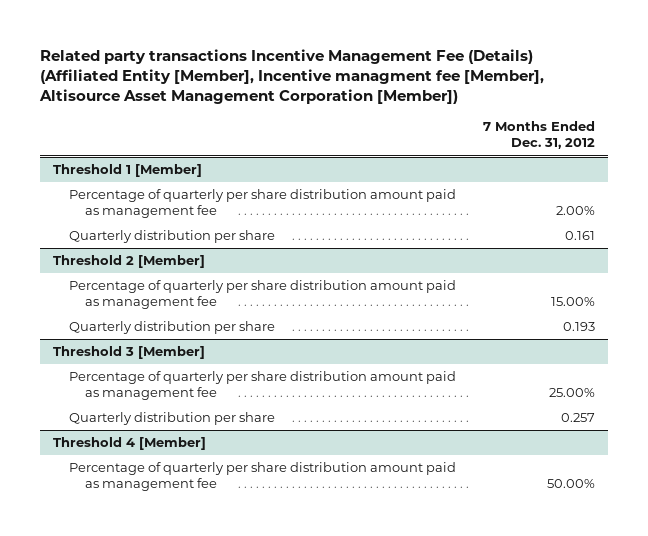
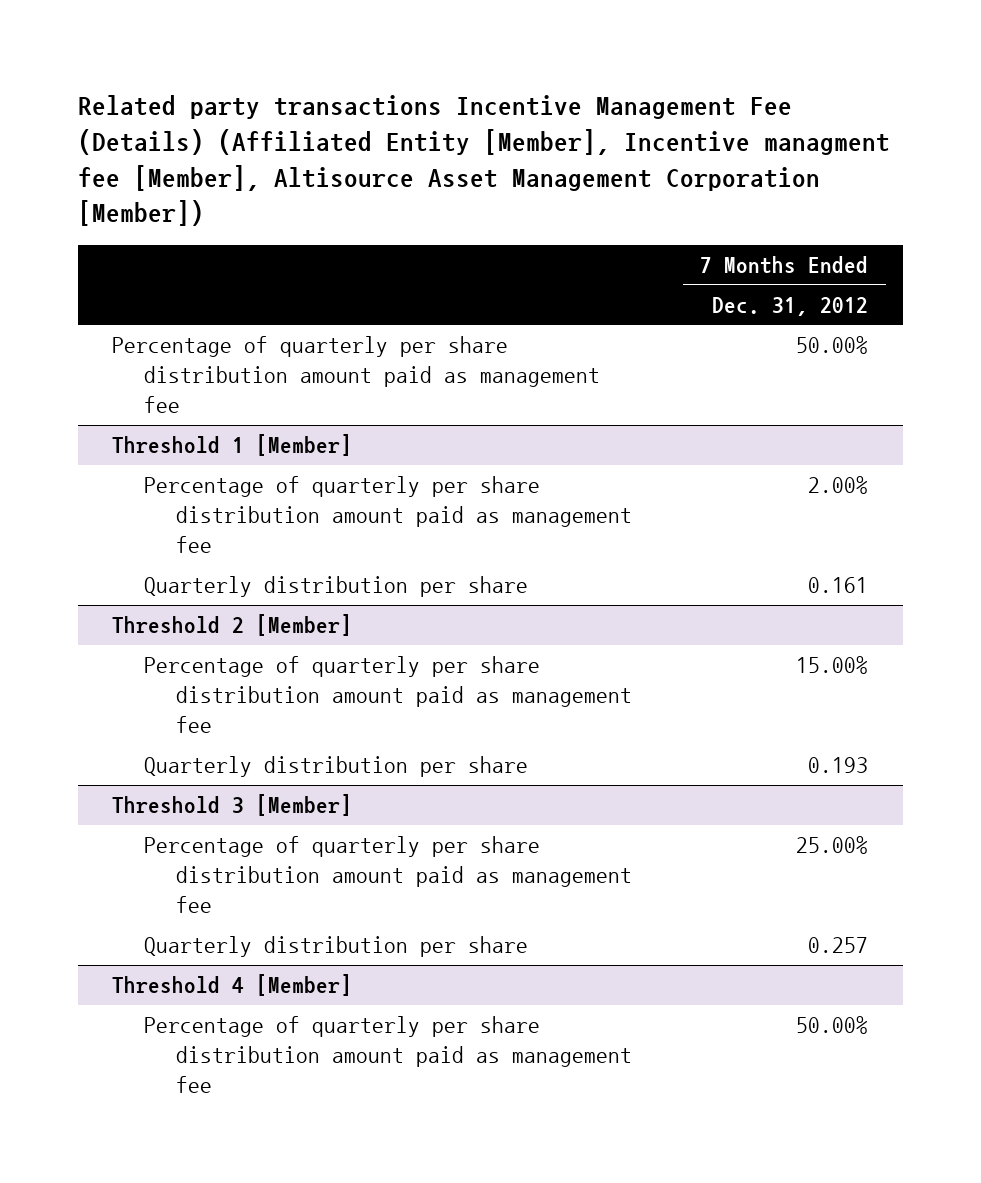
+ Percentage of quarterly per share distribution amount paid as management fee | 50.00%

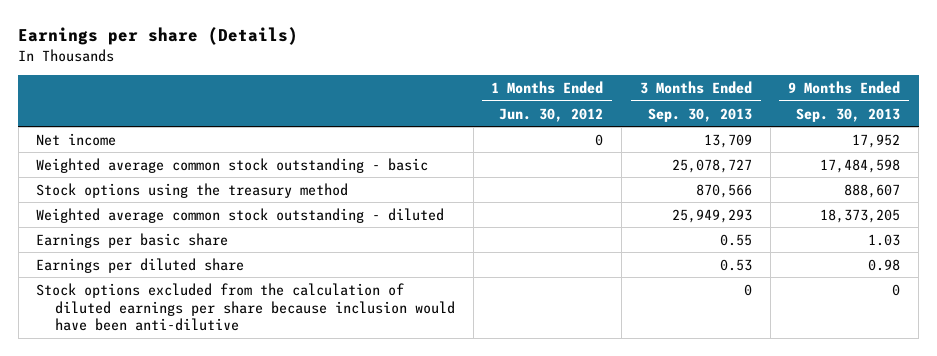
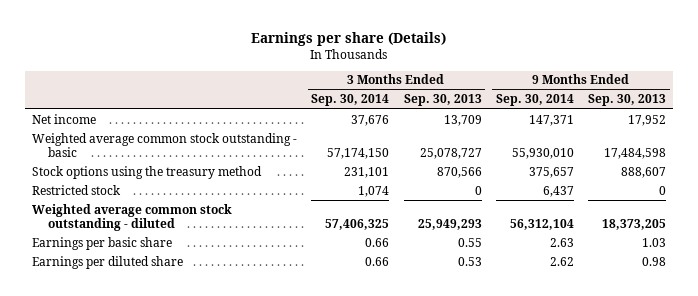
- | 1 Months Ended Jun. 30, 2012 | 3 Months Ended Sep. 30, 2013 | 9 Months Ended Sep. 30, 2013
+ | 3 Months Ended Sep. 30, 2014 | 3 Months Ended Sep. 30, 2013 | 9 Months Ended Sep. 30, 2014 | 9 Months Ended Sep. 30, 2013
+ Restricted stock | 1,074 | 0 | 6,437 | 0
- Stock options excluded from the calculation of diluted earnings per share because inclusion would have been anti-dilutive | | 0 | 0

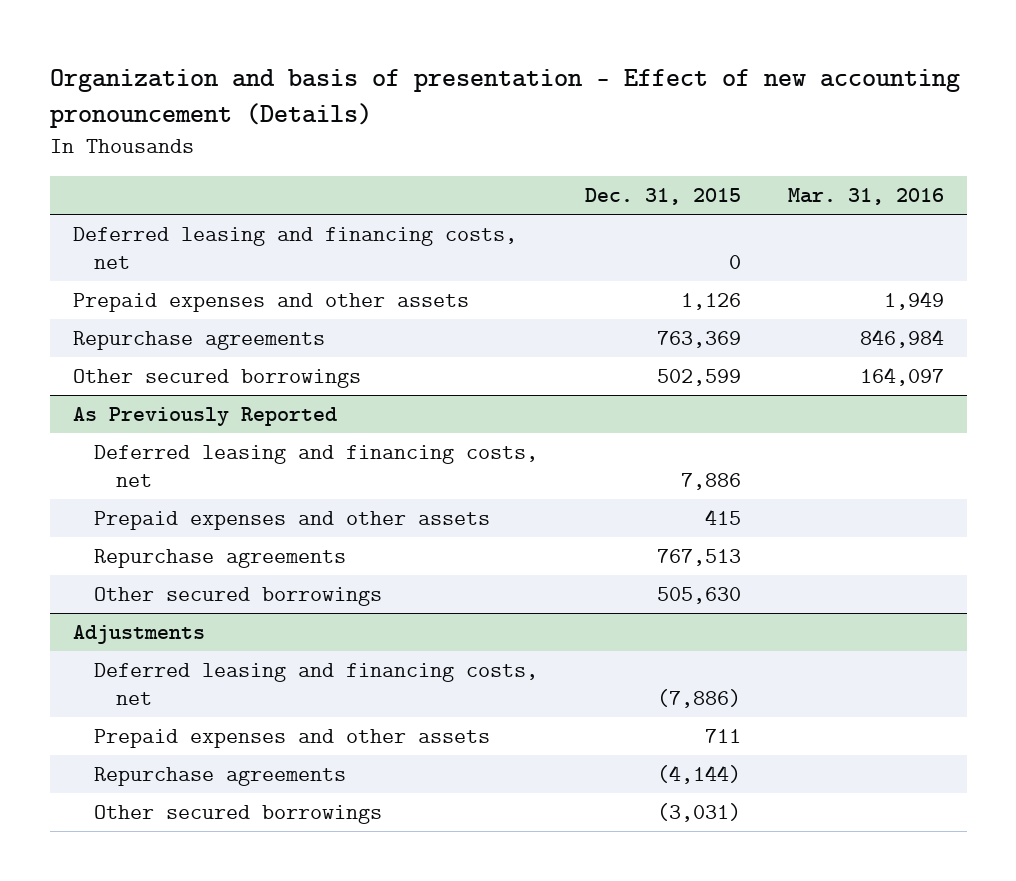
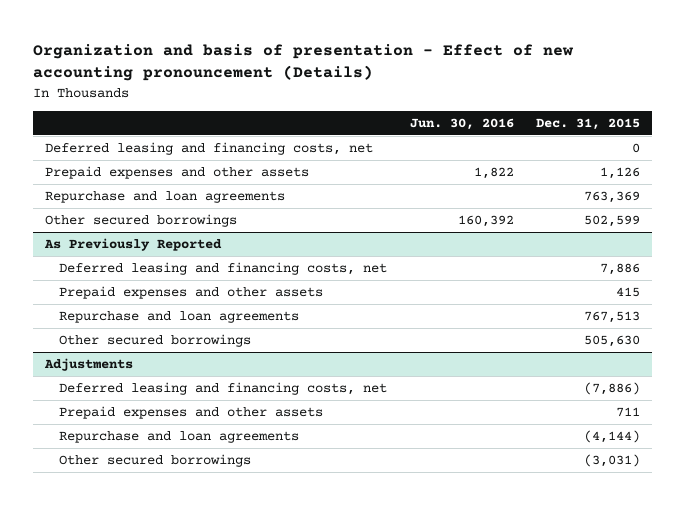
- | Dec. 31, 2015 | Mar. 31, 2016
+ | Jun. 30, 2016 | Dec. 31, 2015
- Repurchase agreements | 763,369 | 846,984
+ Repurchase and loan agreements | | 763,369
@ As Previously Reported
- Repurchase agreements | 767,513 |
+ Repurchase and loan agreements | | 767,513
@ Adjustments
- Repurchase agreements | (4,144) |
+ Repurchase and loan agreements | | (4,144)

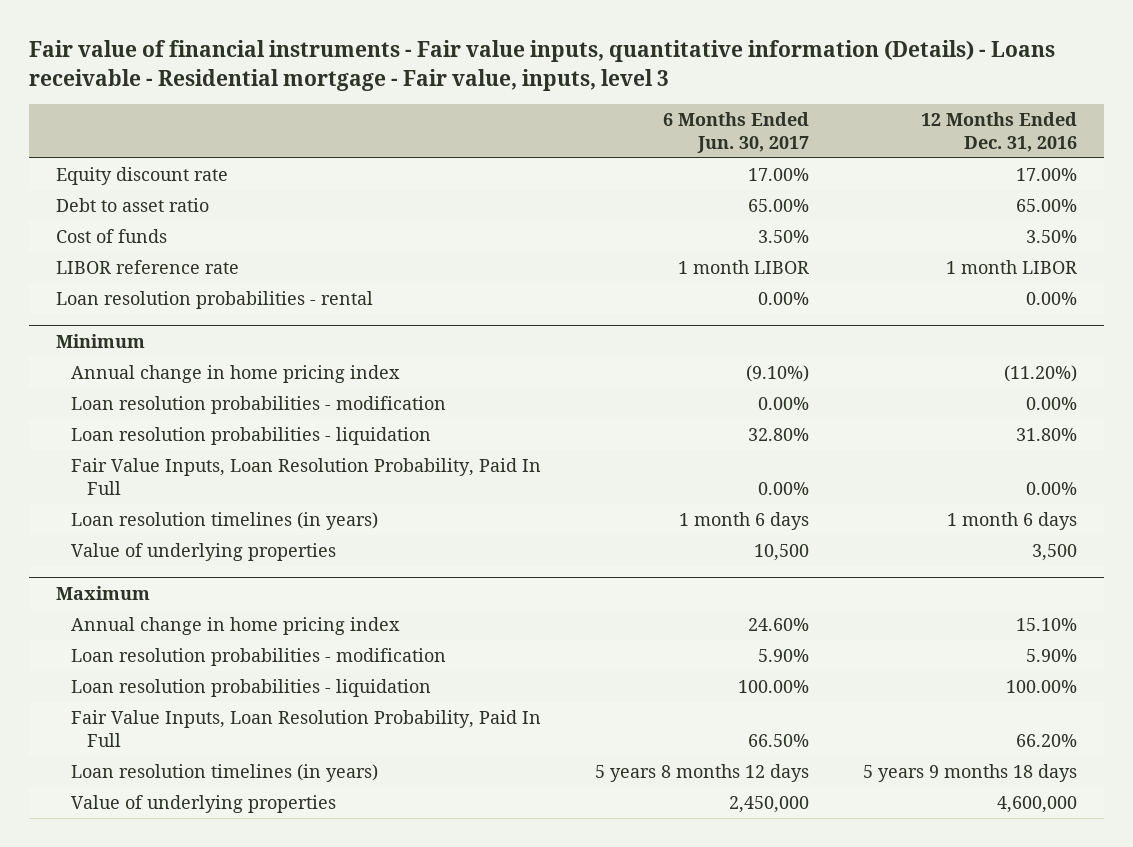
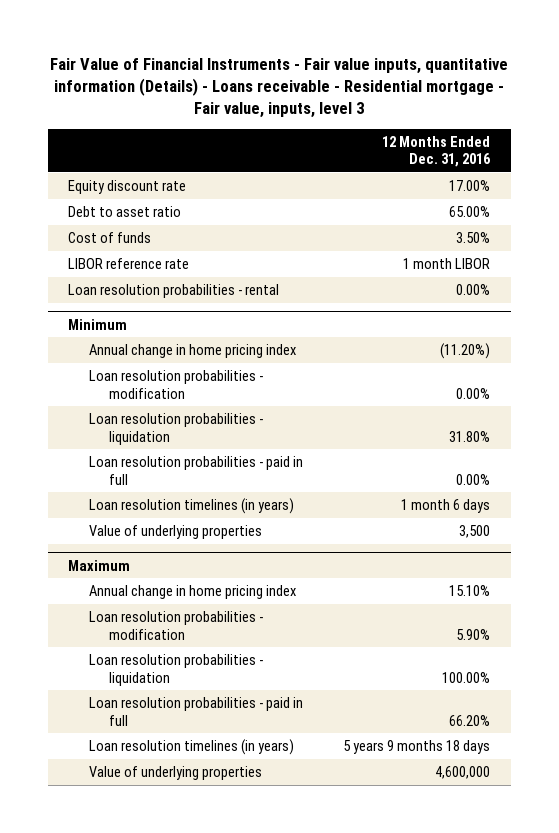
- Fair value of financial instruments - Fair value inputs, quantitative information (Details) - Loans receivable - Residential mortgage - Fair value, inputs, level 3
+ Fair Value of Financial Instruments - Fair value inputs, quantitative information (Details) - Loans receivable - Residential mortgage - Fair value, inputs, level 3
- | 6 Months Ended Jun. 30, 2017 | 12 Months Ended Dec. 31, 2016
+ | 12 Months Ended Dec. 31, 2016
@ Minimum
- Fair Value Inputs, Loan Resolution Probability, Paid In Full | 0.00% | 0.00%
+ Loan resolution probabilities - paid in full | 0.00%
@ Maximum
- Fair Value Inputs, Loan Resolution Probability, Paid In Full | 66.50% | 66.20%
+ Loan resolution probabilities - paid in full | 66.20%

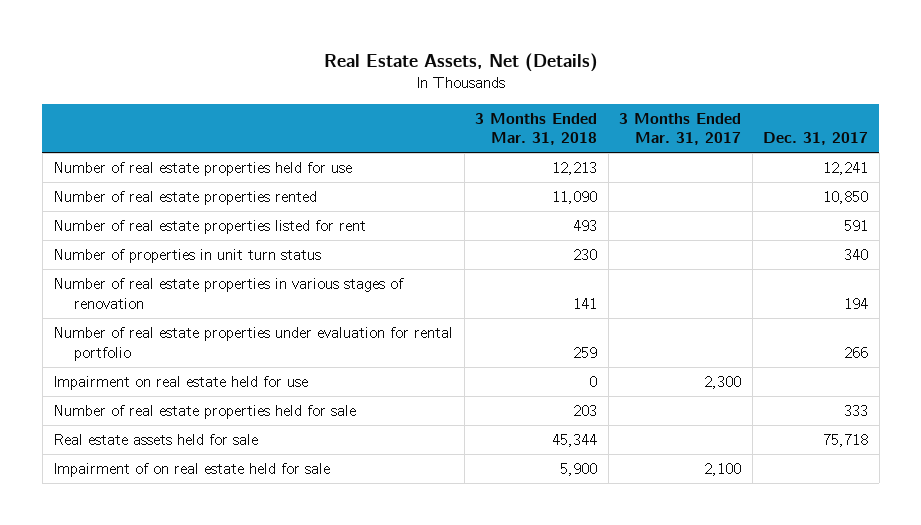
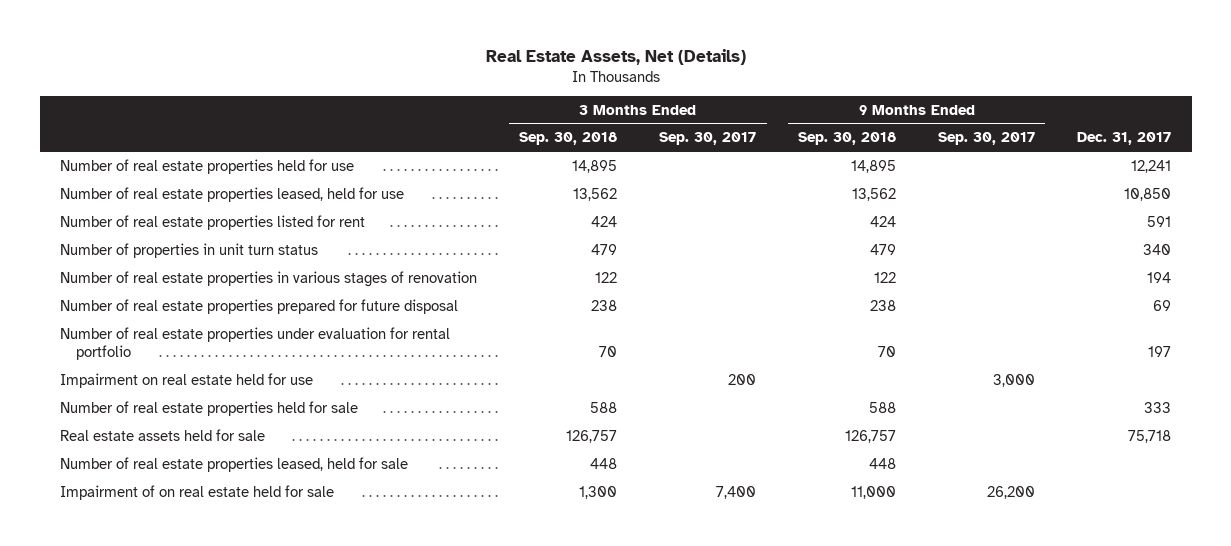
- | 3 Months Ended Mar. 31, 2018 | 3 Months Ended Mar. 31, 2017 | Dec. 31, 2017
+ | 3 Months Ended Sep. 30, 2018 | 3 Months Ended Sep. 30, 2017 | 9 Months Ended Sep. 30, 2018 | 9 Months Ended Sep. 30, 2017 | Dec. 31, 2017
- Number of real estate properties rented | 11,090 | | 10,850
+ Number of real estate properties leased, held for use | 13,562 | | 13,562 | | 10,850
- Number of real estate properties under evaluation for rental portfolio | 259 | | 266
+ Number of real estate properties prepared for future disposal | 238 | | 238 | | 69
+ Number of real estate properties under evaluation for rental portfolio | 70 | | 70 | | 197
+ Number of real estate properties leased, held for sale | 448 | | 448 | |

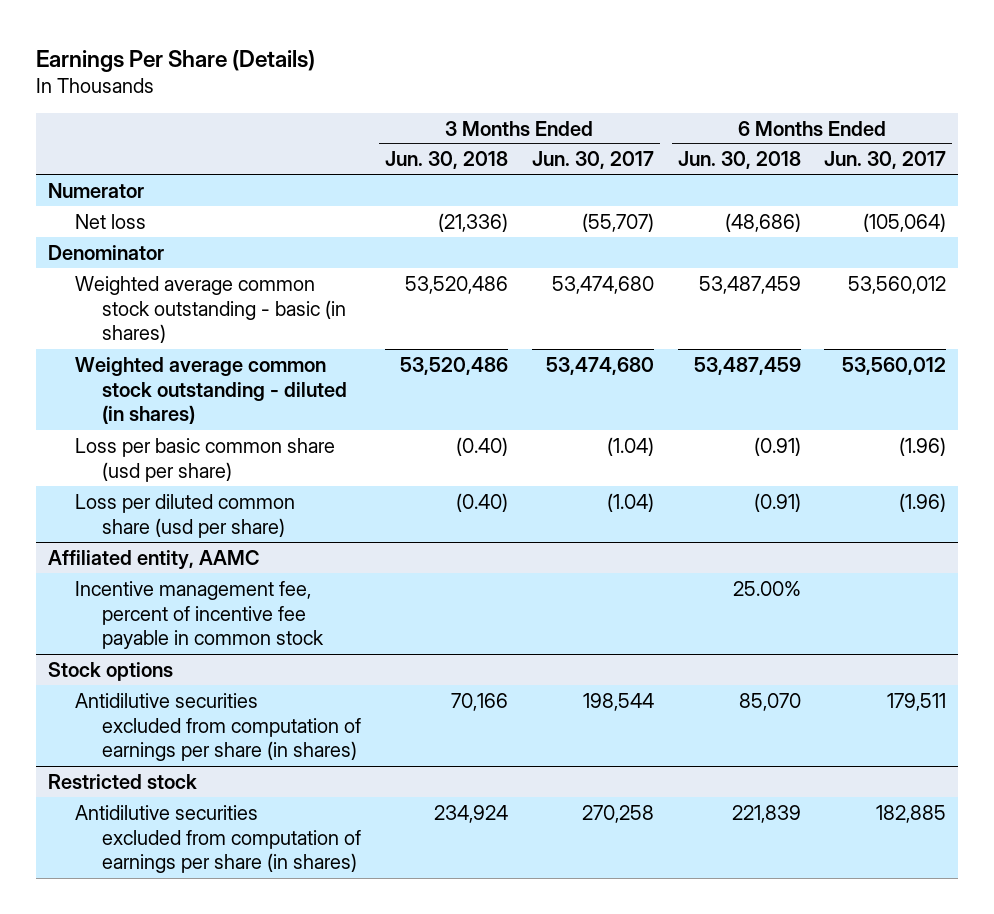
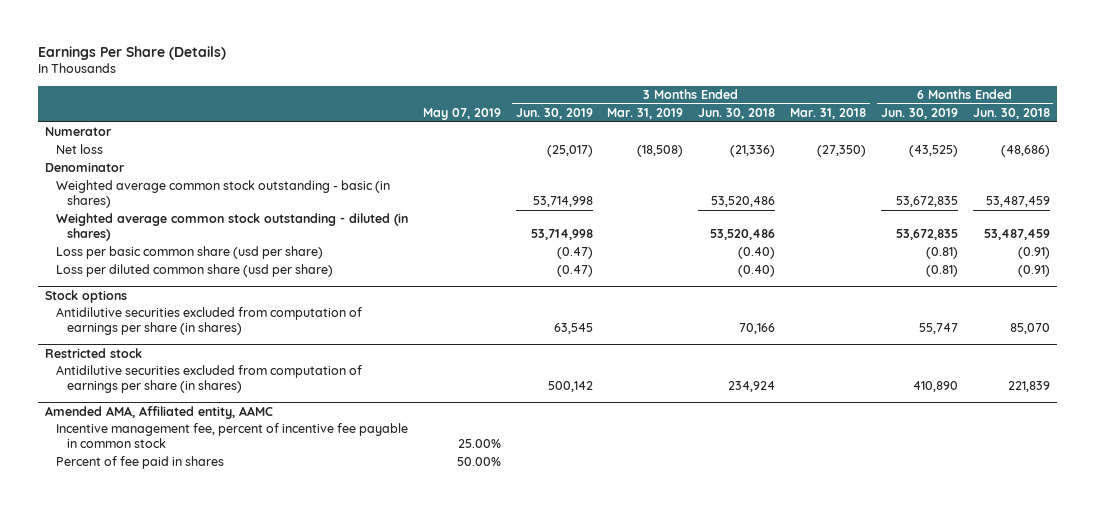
- | 3 Months Ended Jun. 30, 2018 | 3 Months Ended Jun. 30, 2017 | 6 Months Ended Jun. 30, 2018 | 6 Months Ended Jun. 30, 2017
+ | May 07, 2019 | 3 Months Ended Jun. 30, 2019 | 3 Months Ended Mar. 31, 2019 | 3 Months Ended Jun. 30, 2018 | 3 Months Ended Mar. 31, 2018 | 6 Months Ended Jun. 30, 2019 | 6 Months Ended Jun. 30, 2018
- Affiliated entity, AAMC
- Incentive management fee, percent of incentive fee payable in common stock | | | 25.00% |
+ Amended AMA, Affiliated entity, AAMC
+ Incentive management fee, percent of incentive fee payable in common stock | 25.00% | | | | | |
+ Percent of fee paid in shares | 50.00% | | | | | |

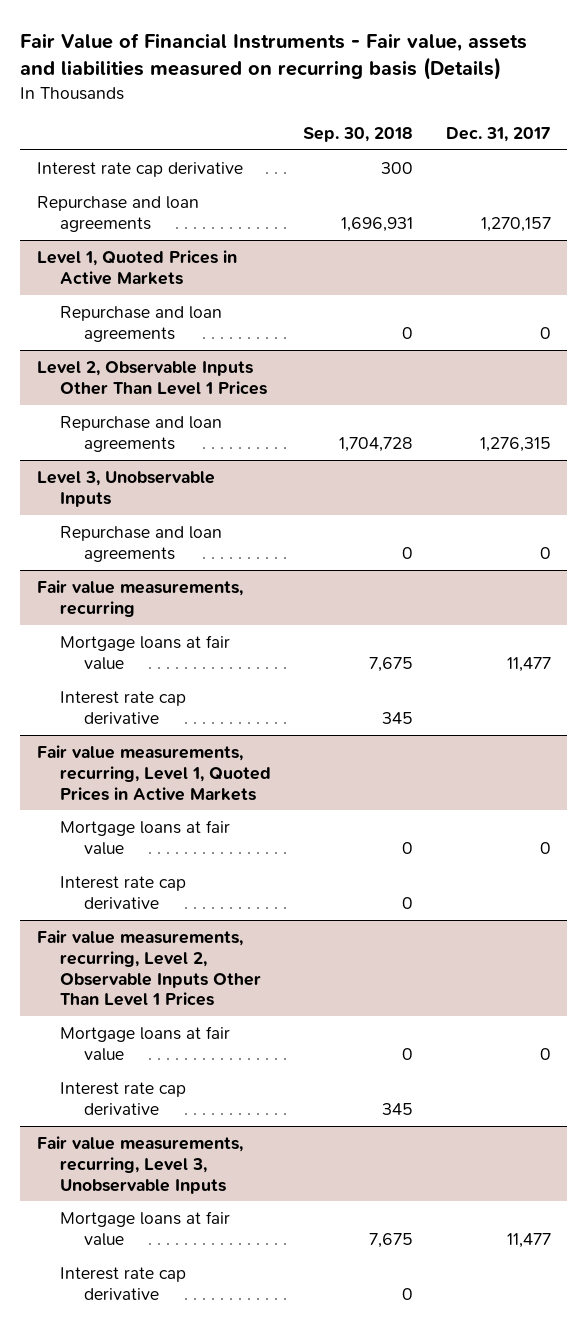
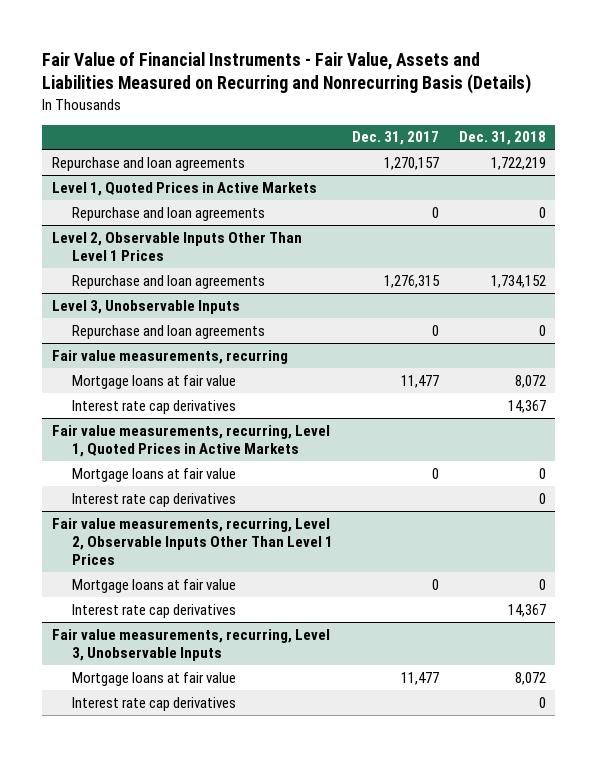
- Fair Value of Financial Instruments - Fair value, assets and liabilities measured on recurring basis (Details)
+ Fair Value of Financial Instruments - Fair Value, Assets and Liabilities Measured on Recurring and Nonrecurring Basis (Details)
- | Sep. 30, 2018 | Dec. 31, 2017
+ | Dec. 31, 2017 | Dec. 31, 2018
- Interest rate cap derivative | 300 |
@ Fair value measurements, recurring
- Interest rate cap derivative | 345 |
+ Interest rate cap derivatives | | 14,367
@ Fair value measurements, recurring, Level 1, Quoted Prices in Active Markets
- Interest rate cap derivative | 0 |
+ Interest rate cap derivatives | | 0
@ Fair value measurements, recurring, Level 2, Observable Inputs Other Than Level 1 Prices
- Interest rate cap derivative | 345 |
+ Interest rate cap derivatives | | 14,367
@ Fair value measurements, recurring, Level 3, Unobservable Inputs
- Interest rate cap derivative | 0 |
+ Interest rate cap derivatives | | 0

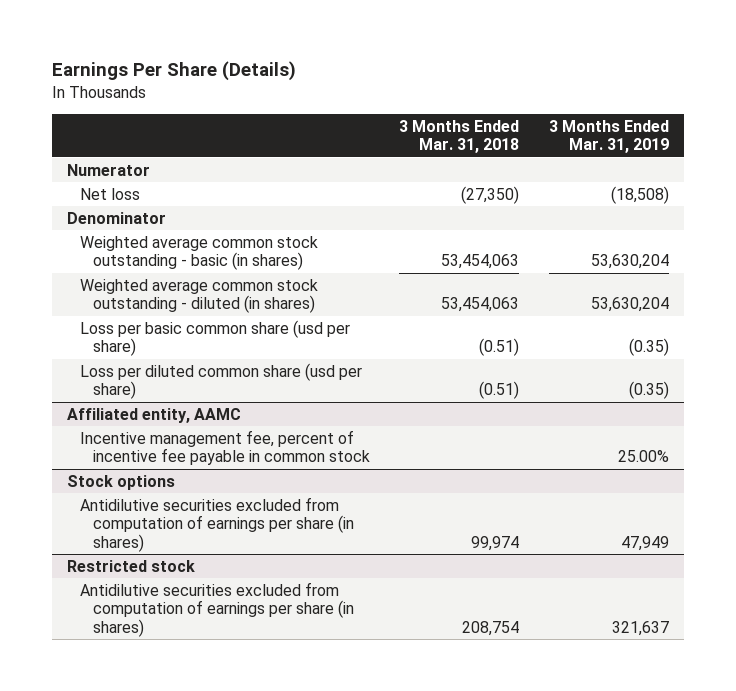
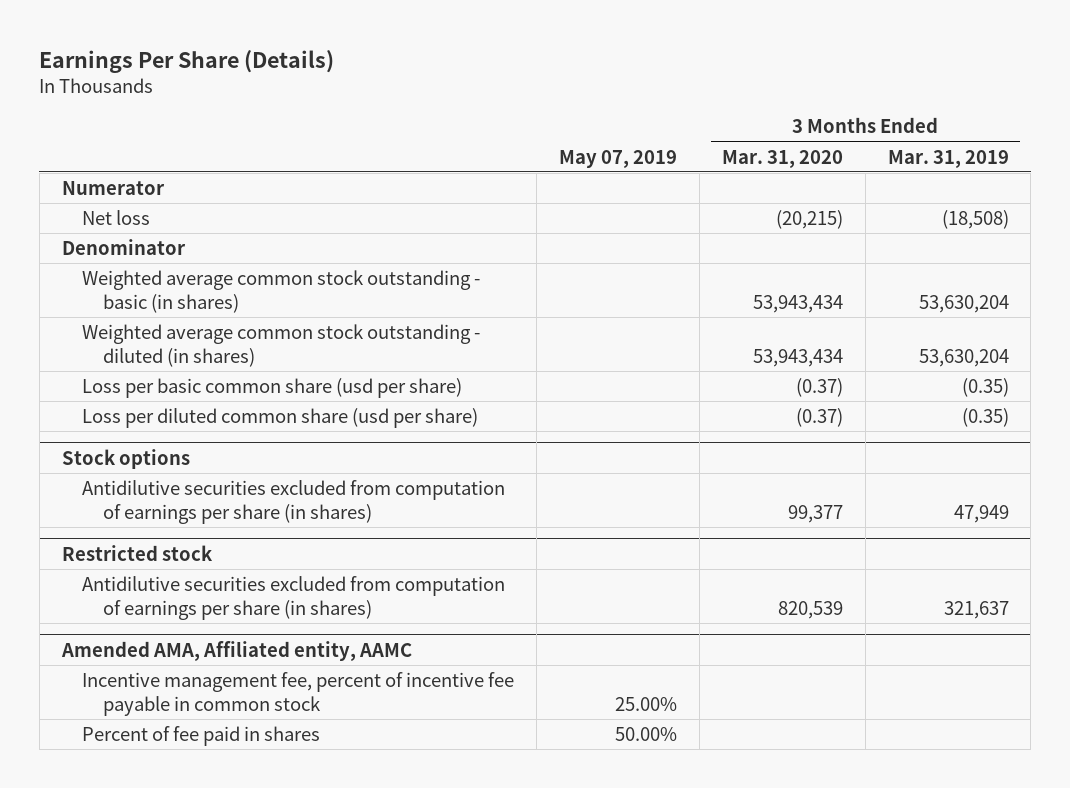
- | 3 Months Ended Mar. 31, 2018 | 3 Months Ended Mar. 31, 2019
+ | May 07, 2019 | 3 Months Ended Mar. 31, 2020 | 3 Months Ended Mar. 31, 2019
- Affiliated entity, AAMC
- Incentive management fee, percent of incentive fee payable in common stock | | 25.00%
+ Amended AMA, Affiliated entity, AAMC
+ Incentive management fee, percent of incentive fee payable in common stock | 25.00% | |
+ Percent of fee paid in shares | 50.00% | |

